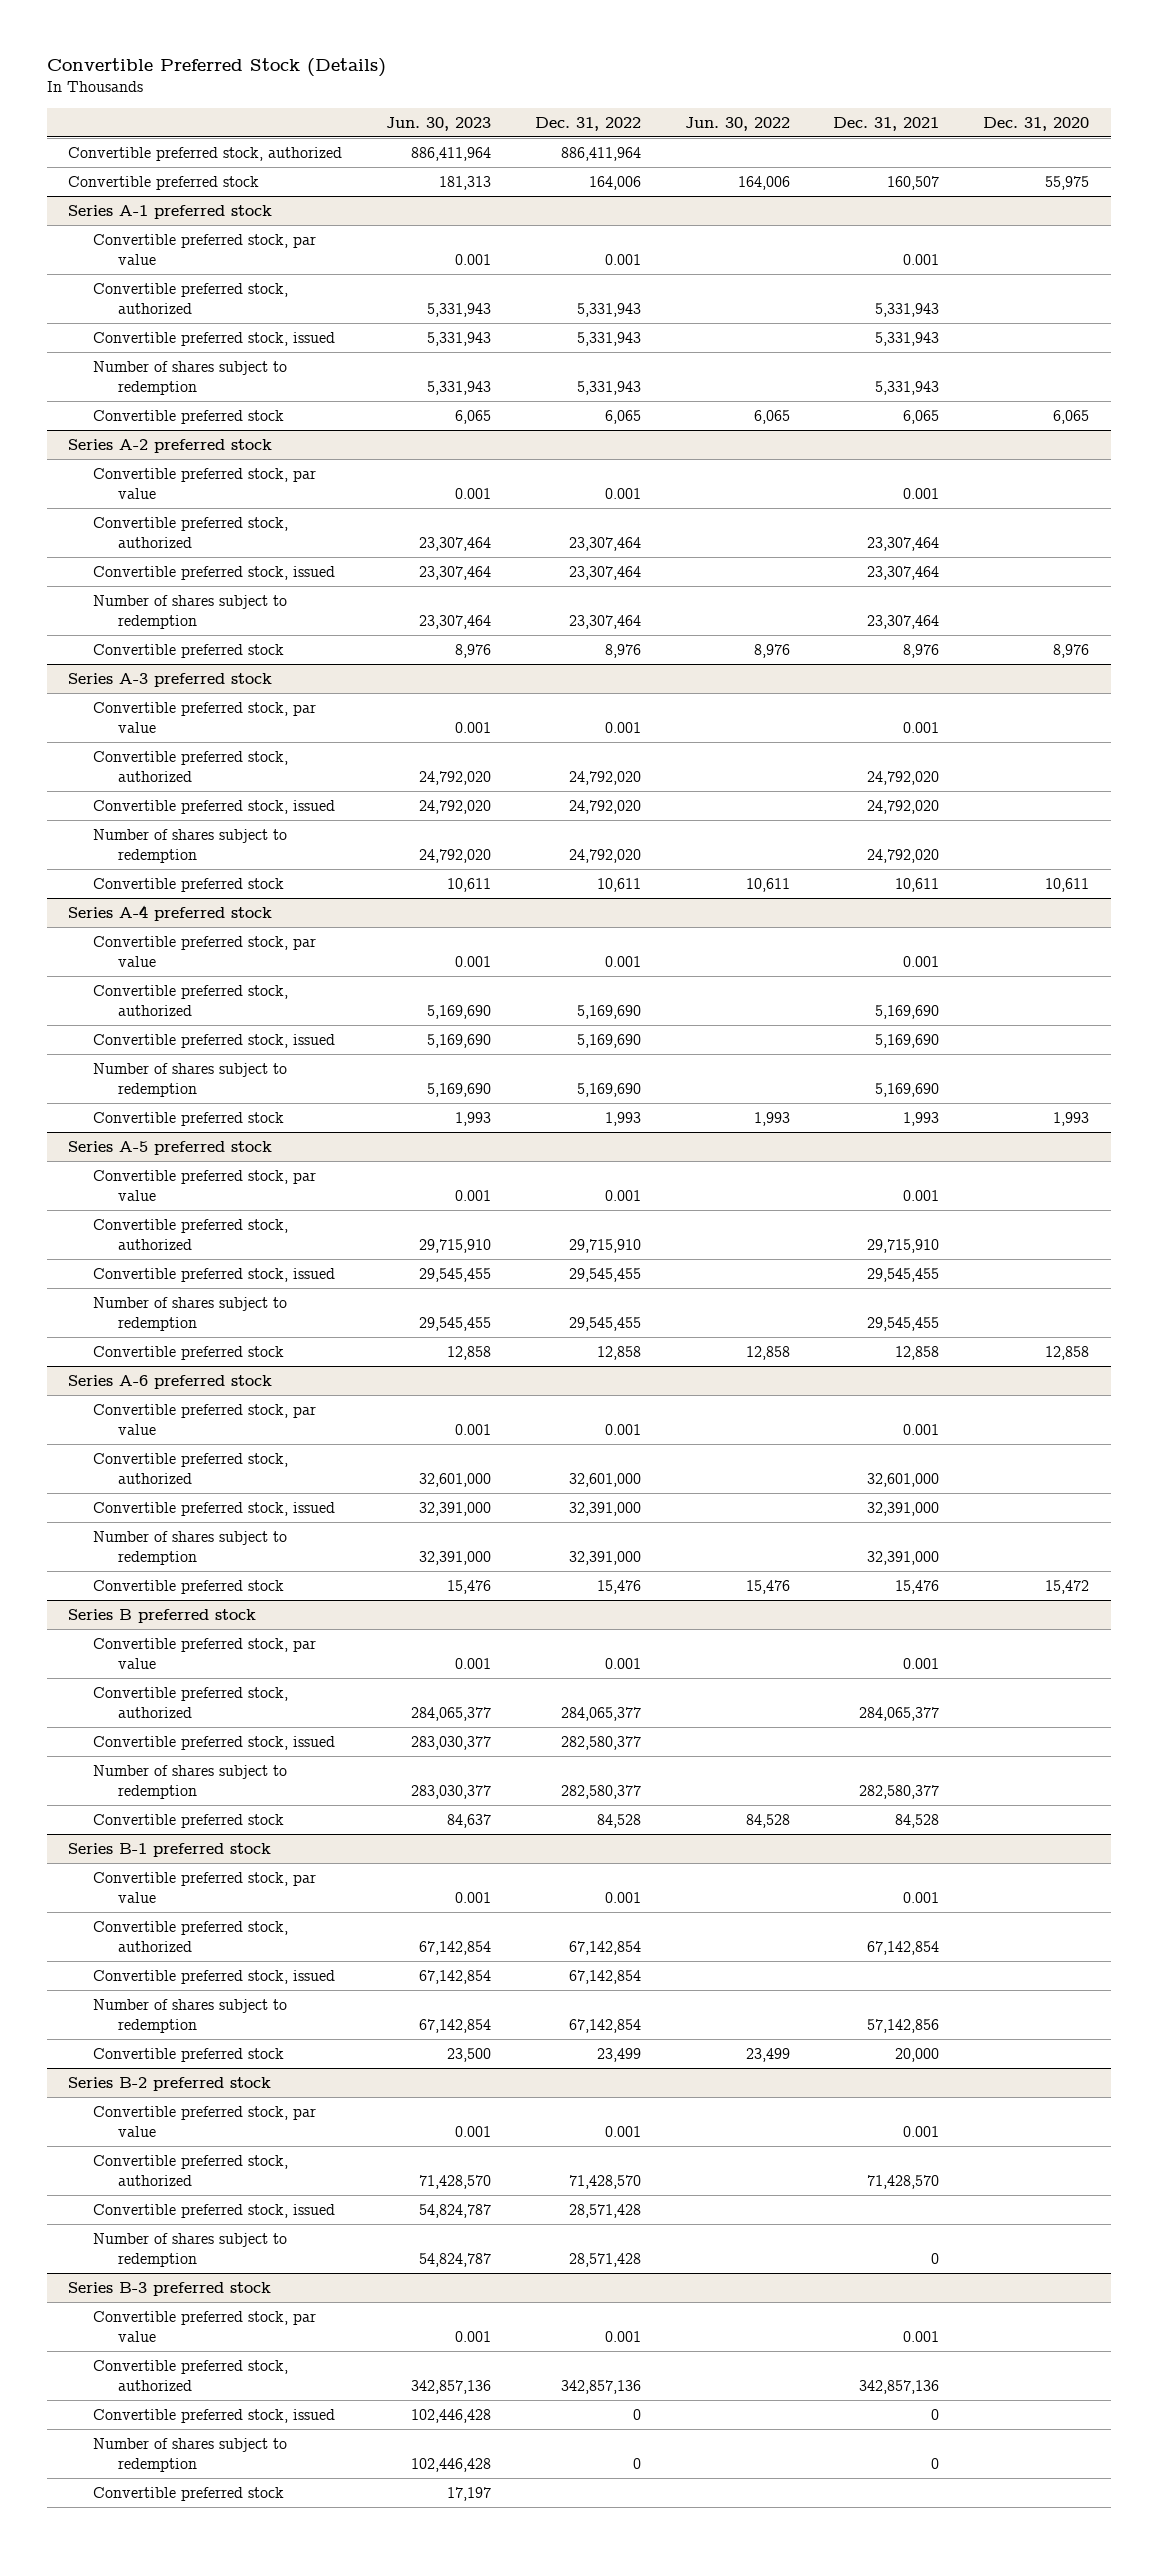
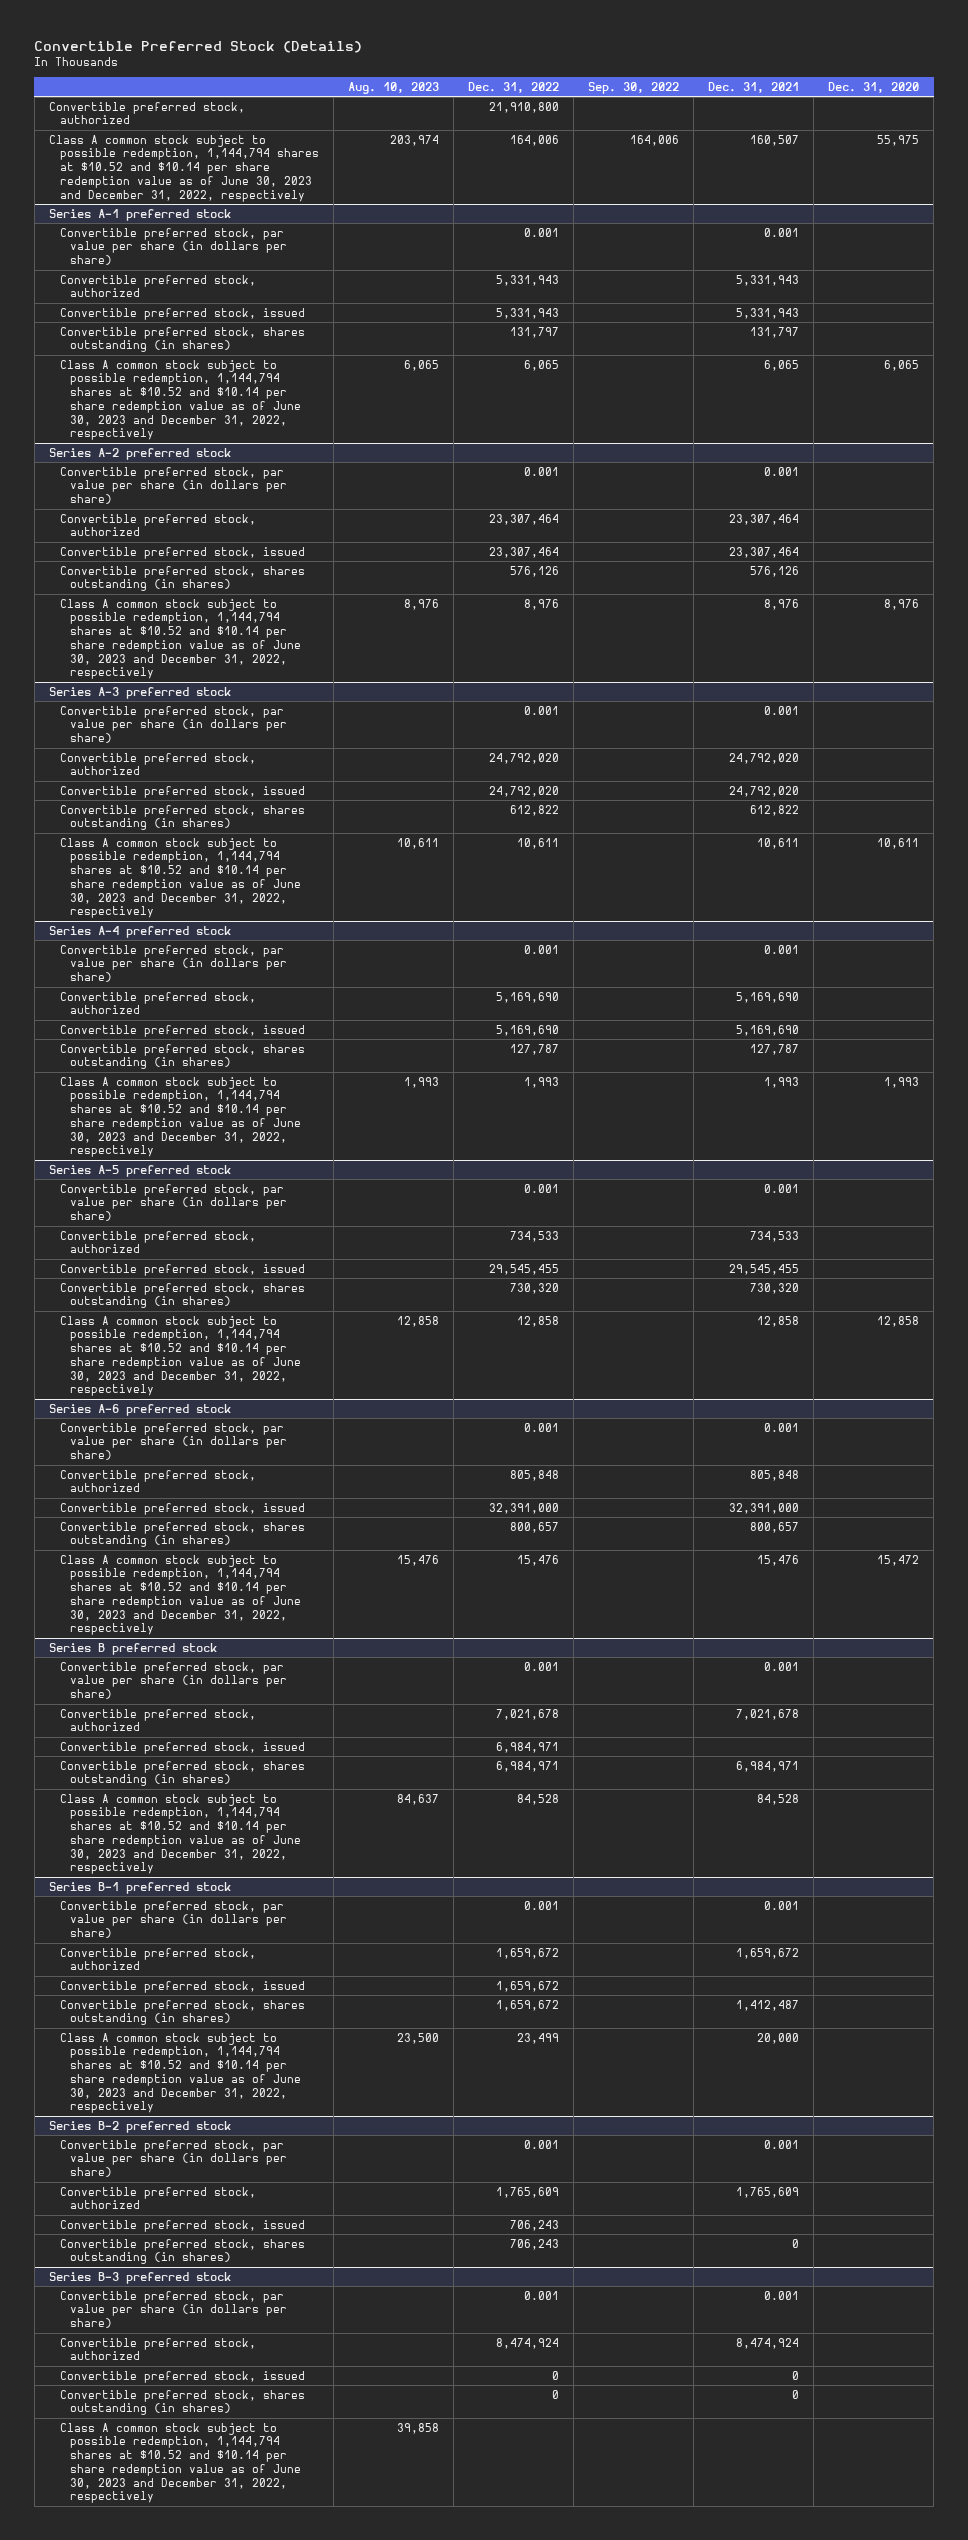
- | Jun. 30, 2023 | Dec. 31, 2022 | Jun. 30, 2022 | Dec. 31, 2021 | Dec. 31, 2020
+ | Aug. 10, 2023 | Dec. 31, 2022 | Sep. 30, 2022 | Dec. 31, 2021 | Dec. 31, 2020
- Convertible preferred stock, authorized | 886,411,964 | 886,411,964 | | |
- Convertible preferred stock | 181,313 | 164,006 | 164,006 | 160,507 | 55,975
+ Convertible preferred stock, authorized | | 21,910,800 | | |
+ Class A common stock subject to possible redemption, 1,144,794 shares at $10.52 and $10.14 per share redemption value as of June 30, 2023 and December 31, 2022, respectively | 203,974 | 164,006 | 164,006 | 160,507 | 55,975
@ Series A-1 preferred stock
- Convertible preferred stock, par value | 0.001 | 0.001 | | 0.001 |
+ Convertible preferred stock, par value per share (in dollars per share) | | 0.001 | | 0.001 |
- Number of shares subject to redemption | 5,331,943 | 5,331,943 | | 5,331,943 |
- Convertible preferred stock | 6,065 | 6,065 | 6,065 | 6,065 | 6,065
+ Convertible preferred stock, shares outstanding (in shares) | | 131,797 | | 131,797 |
+ Class A common stock subject to possible redemption, 1,144,794 shares at $10.52 and $10.14 per share redemption value as of June 30, 2023 and December 31, 2022, respectively | 6,065 | 6,065 | | 6,065 | 6,065
@ Series A-2 preferred stock
- Convertible preferred stock, par value | 0.001 | 0.001 | | 0.001 |
+ Convertible preferred stock, par value per share (in dollars per share) | | 0.001 | | 0.001 |
- Number of shares subject to redemption | 23,307,464 | 23,307,464 | | 23,307,464 |
- Convertible preferred stock | 8,976 | 8,976 | 8,976 | 8,976 | 8,976
+ Convertible preferred stock, shares outstanding (in shares) | | 576,126 | | 576,126 |
+ Class A common stock subject to possible redemption, 1,144,794 shares at $10.52 and $10.14 per share redemption value as of June 30, 2023 and December 31, 2022, respectively | 8,976 | 8,976 | | 8,976 | 8,976
@ Series A-3 preferred stock
- Convertible preferred stock, par value | 0.001 | 0.001 | | 0.001 |
+ Convertible preferred stock, par value per share (in dollars per share) | | 0.001 | | 0.001 |
- Number of shares subject to redemption | 24,792,020 | 24,792,020 | | 24,792,020 |
- Convertible preferred stock | 10,611 | 10,611 | 10,611 | 10,611 | 10,611
+ Convertible preferred stock, shares outstanding (in shares) | | 612,822 | | 612,822 |
+ Class A common stock subject to possible redemption, 1,144,794 shares at $10.52 and $10.14 per share redemption value as of June 30, 2023 and December 31, 2022, respectively | 10,611 | 10,611 | | 10,611 | 10,611
@ Series A-4 preferred stock
- Convertible preferred stock, par value | 0.001 | 0.001 | | 0.001 |
+ Convertible preferred stock, par value per share (in dollars per share) | | 0.001 | | 0.001 |
- Number of shares subject to redemption | 5,169,690 | 5,169,690 | | 5,169,690 |
- Convertible preferred stock | 1,993 | 1,993 | 1,993 | 1,993 | 1,993
+ Convertible preferred stock, shares outstanding (in shares) | | 127,787 | | 127,787 |
+ Class A common stock subject to possible redemption, 1,144,794 shares at $10.52 and $10.14 per share redemption value as of June 30, 2023 and December 31, 2022, respectively | 1,993 | 1,993 | | 1,993 | 1,993
@ Series A-5 preferred stock
- Convertible preferred stock, par value | 0.001 | 0.001 | | 0.001 |
- Convertible preferred stock, authorized | 29,715,910 | 29,715,910 | | 29,715,910 |
+ Convertible preferred stock, par value per share (in dollars per share) | | 0.001 | | 0.001 |
+ Convertible preferred stock, authorized | | 734,533 | | 734,533 |
- Number of shares subject to redemption | 29,545,455 | 29,545,455 | | 29,545,455 |
- Convertible preferred stock | 12,858 | 12,858 | 12,858 | 12,858 | 12,858
+ Convertible preferred stock, shares outstanding (in shares) | | 730,320 | | 730,320 |
+ Class A common stock subject to possible redemption, 1,144,794 shares at $10.52 and $10.14 per share redemption value as of June 30, 2023 and December 31, 2022, respectively | 12,858 | 12,858 | | 12,858 | 12,858
@ Series A-6 preferred stock
- Convertible preferred stock, par value | 0.001 | 0.001 | | 0.001 |
- Convertible preferred stock, authorized | 32,601,000 | 32,601,000 | | 32,601,000 |
+ Convertible preferred stock, par value per share (in dollars per share) | | 0.001 | | 0.001 |
+ Convertible preferred stock, authorized | | 805,848 | | 805,848 |
- Number of shares subject to redemption | 32,391,000 | 32,391,000 | | 32,391,000 |
- Convertible preferred stock | 15,476 | 15,476 | 15,476 | 15,476 | 15,472
+ Convertible preferred stock, shares outstanding (in shares) | | 800,657 | | 800,657 |
+ Class A common stock subject to possible redemption, 1,144,794 shares at $10.52 and $10.14 per share redemption value as of June 30, 2023 and December 31, 2022, respectively | 15,476 | 15,476 | | 15,476 | 15,472
@ Series B preferred stock
- Convertible preferred stock, par value | 0.001 | 0.001 | | 0.001 |
- Convertible preferred stock, authorized | 284,065,377 | 284,065,377 | | 284,065,377 |
- Convertible preferred stock, issued | 283,030,377 | 282,580,377 | | |
- Number of shares subject to redemption | 283,030,377 | 282,580,377 | | 282,580,377 |
- Convertible preferred stock | 84,637 | 84,528 | 84,528 | 84,528 |
+ Convertible preferred stock, par value per share (in dollars per share) | | 0.001 | | 0.001 |
+ Convertible preferred stock, authorized | | 7,021,678 | | 7,021,678 |
+ Convertible preferred stock, issued | | 6,984,971 | | |
+ Convertible preferred stock, shares outstanding (in shares) | | 6,984,971 | | 6,984,971 |
+ Class A common stock subject to possible redemption, 1,144,794 shares at $10.52 and $10.14 per share redemption value as of June 30, 2023 and December 31, 2022, respectively | 84,637 | 84,528 | | 84,528 |
@ Series B-1 preferred stock
- Convertible preferred stock, par value | 0.001 | 0.001 | | 0.001 |
- Convertible preferred stock, authorized | 67,142,854 | 67,142,854 | | 67,142,854 |
- Convertible preferred stock, issued | 67,142,854 | 67,142,854 | | |
- Number of shares subject to redemption | 67,142,854 | 67,142,854 | | 57,142,856 |
- Convertible preferred stock | 23,500 | 23,499 | 23,499 | 20,000 |
+ Convertible preferred stock, par value per share (in dollars per share) | | 0.001 | | 0.001 |
+ Convertible preferred stock, authorized | | 1,659,672 | | 1,659,672 |
+ Convertible preferred stock, issued | | 1,659,672 | | |
+ Convertible preferred stock, shares outstanding (in shares) | | 1,659,672 | | 1,412,487 |
+ Class A common stock subject to possible redemption, 1,144,794 shares at $10.52 and $10.14 per share redemption value as of June 30, 2023 and December 31, 2022, respectively | 23,500 | 23,499 | | 20,000 |
@ Series B-2 preferred stock
- Convertible preferred stock, par value | 0.001 | 0.001 | | 0.001 |
- Convertible preferred stock, authorized | 71,428,570 | 71,428,570 | | 71,428,570 |
- Convertible preferred stock, issued | 54,824,787 | 28,571,428 | | |
- Number of shares subject to redemption | 54,824,787 | 28,571,428 | | 0 |
+ Convertible preferred stock, par value per share (in dollars per share) | | 0.001 | | 0.001 |
+ Convertible preferred stock, authorized | | 1,765,609 | | 1,765,609 |
+ Convertible preferred stock, issued | | 706,243 | | |
+ Convertible preferred stock, shares outstanding (in shares) | | 706,243 | | 0 |
@ Series B-3 preferred stock
- Convertible preferred stock, par value | 0.001 | 0.001 | | 0.001 |
- Convertible preferred stock, authorized | 342,857,136 | 342,857,136 | | 342,857,136 |
+ Convertible preferred stock, par value per share (in dollars per share) | | 0.001 | | 0.001 |
+ Convertible preferred stock, authorized | | 8,474,924 | | 8,474,924 |
- Number of shares subject to redemption | 102,446,428 | 0 | | 0 |
- Convertible preferred stock | 17,197 | | | |
+ Convertible preferred stock, shares outstanding (in shares) | | 0 | | 0 |
+ Class A common stock subject to possible redemption, 1,144,794 shares at $10.52 and $10.14 per share redemption value as of June 30, 2023 and December 31, 2022, respectively | 39,858 | | | |

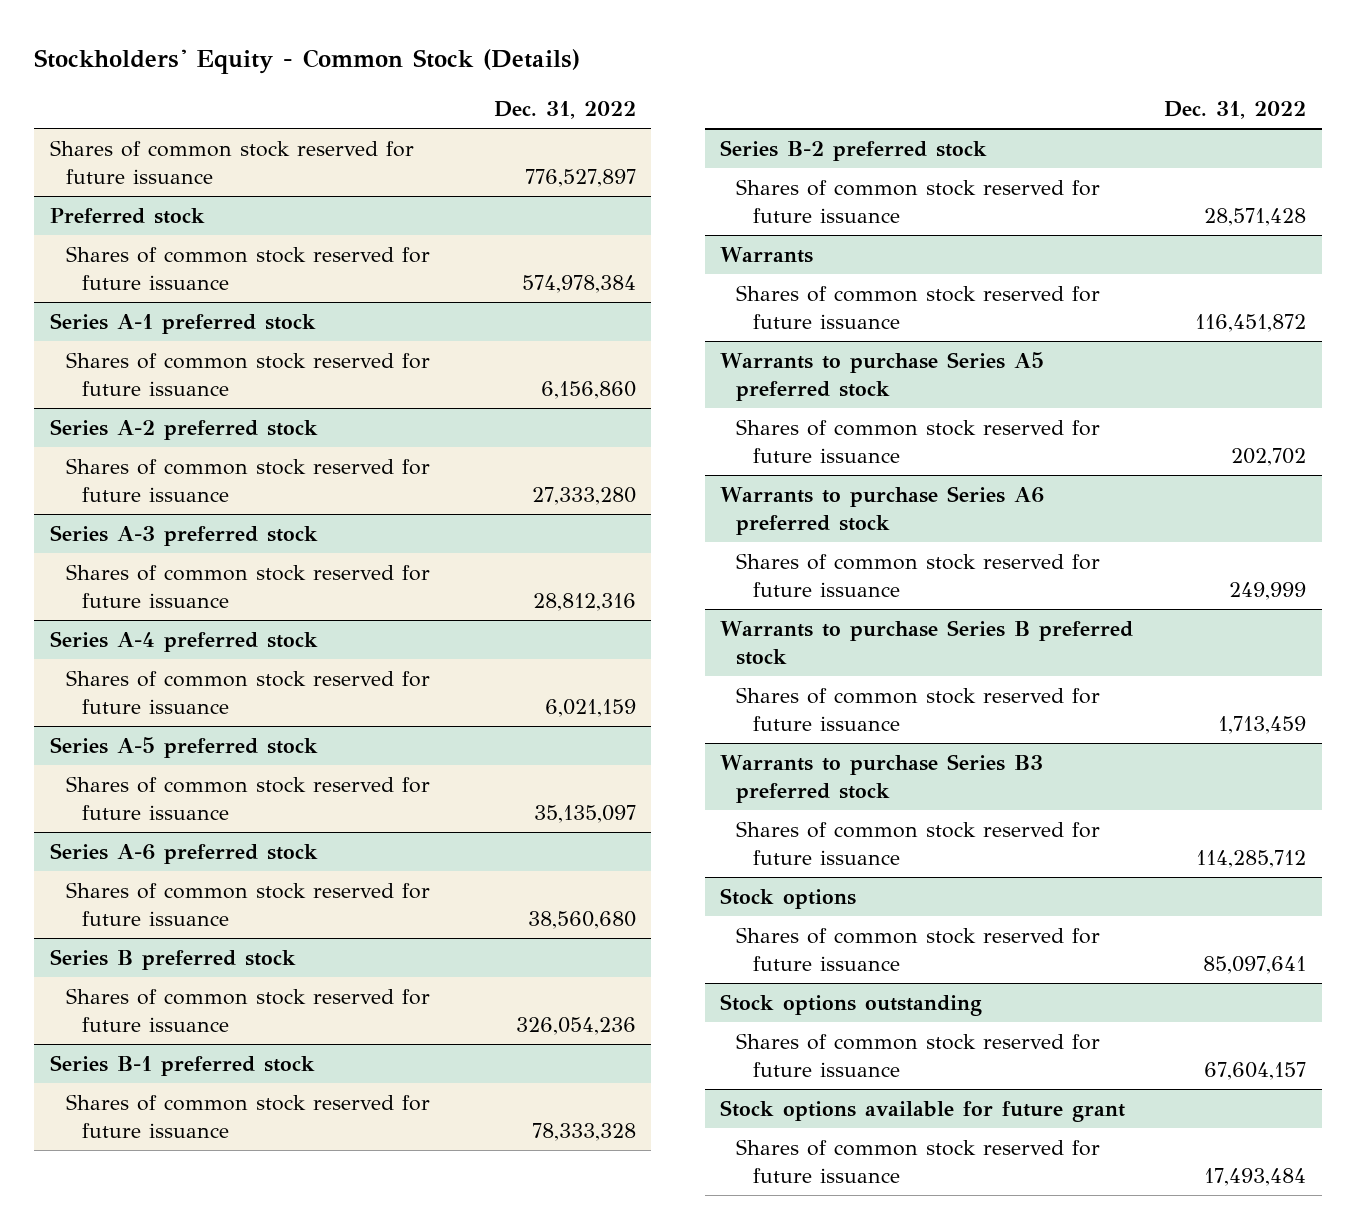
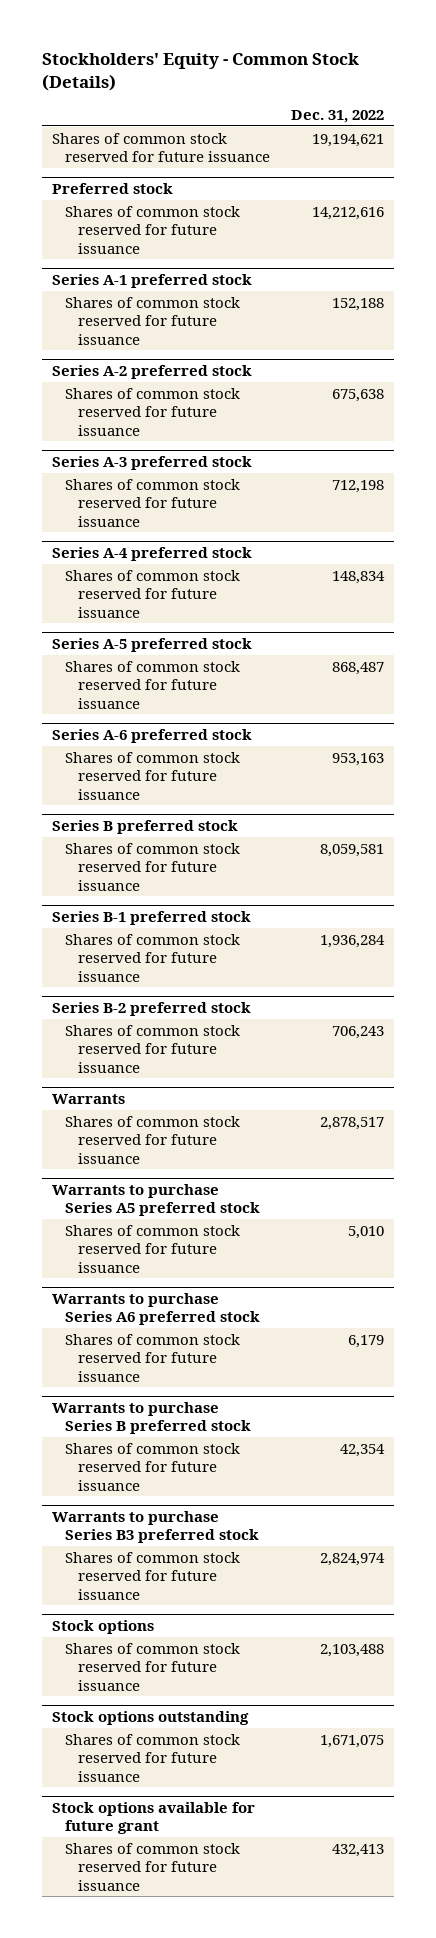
- Shares of common stock reserved for future issuance | 776,527,897
+ Shares of common stock reserved for future issuance | 19,194,621
@ Preferred stock
- Shares of common stock reserved for future issuance | 574,978,384
+ Shares of common stock reserved for future issuance | 14,212,616
@ Series A-1 preferred stock
- Shares of common stock reserved for future issuance | 6,156,860
+ Shares of common stock reserved for future issuance | 152,188
@ Series A-2 preferred stock
- Shares of common stock reserved for future issuance | 27,333,280
+ Shares of common stock reserved for future issuance | 675,638
@ Series A-3 preferred stock
- Shares of common stock reserved for future issuance | 28,812,316
+ Shares of common stock reserved for future issuance | 712,198
@ Series A-4 preferred stock
- Shares of common stock reserved for future issuance | 6,021,159
+ Shares of common stock reserved for future issuance | 148,834
@ Series A-5 preferred stock
- Shares of common stock reserved for future issuance | 35,135,097
+ Shares of common stock reserved for future issuance | 868,487
@ Series A-6 preferred stock
- Shares of common stock reserved for future issuance | 38,560,680
+ Shares of common stock reserved for future issuance | 953,163
@ Series B preferred stock
- Shares of common stock reserved for future issuance | 326,054,236
+ Shares of common stock reserved for future issuance | 8,059,581
@ Series B-1 preferred stock
- Shares of common stock reserved for future issuance | 78,333,328
+ Shares of common stock reserved for future issuance | 1,936,284
@ Series B-2 preferred stock
- Shares of common stock reserved for future issuance | 28,571,428
+ Shares of common stock reserved for future issuance | 706,243
@ Warrants
- Shares of common stock reserved for future issuance | 116,451,872
+ Shares of common stock reserved for future issuance | 2,878,517
@ Warrants to purchase Series A5 preferred stock
- Shares of common stock reserved for future issuance | 202,702
+ Shares of common stock reserved for future issuance | 5,010
@ Warrants to purchase Series A6 preferred stock
- Shares of common stock reserved for future issuance | 249,999
+ Shares of common stock reserved for future issuance | 6,179
@ Warrants to purchase Series B preferred stock
- Shares of common stock reserved for future issuance | 1,713,459
+ Shares of common stock reserved for future issuance | 42,354
@ Warrants to purchase Series B3 preferred stock
- Shares of common stock reserved for future issuance | 114,285,712
+ Shares of common stock reserved for future issuance | 2,824,974
@ Stock options
- Shares of common stock reserved for future issuance | 85,097,641
+ Shares of common stock reserved for future issuance | 2,103,488
@ Stock options outstanding
- Shares of common stock reserved for future issuance | 67,604,157
+ Shares of common stock reserved for future issuance | 1,671,075
@ Stock options available for future grant
- Shares of common stock reserved for future issuance | 17,493,484
+ Shares of common stock reserved for future issuance | 432,413

